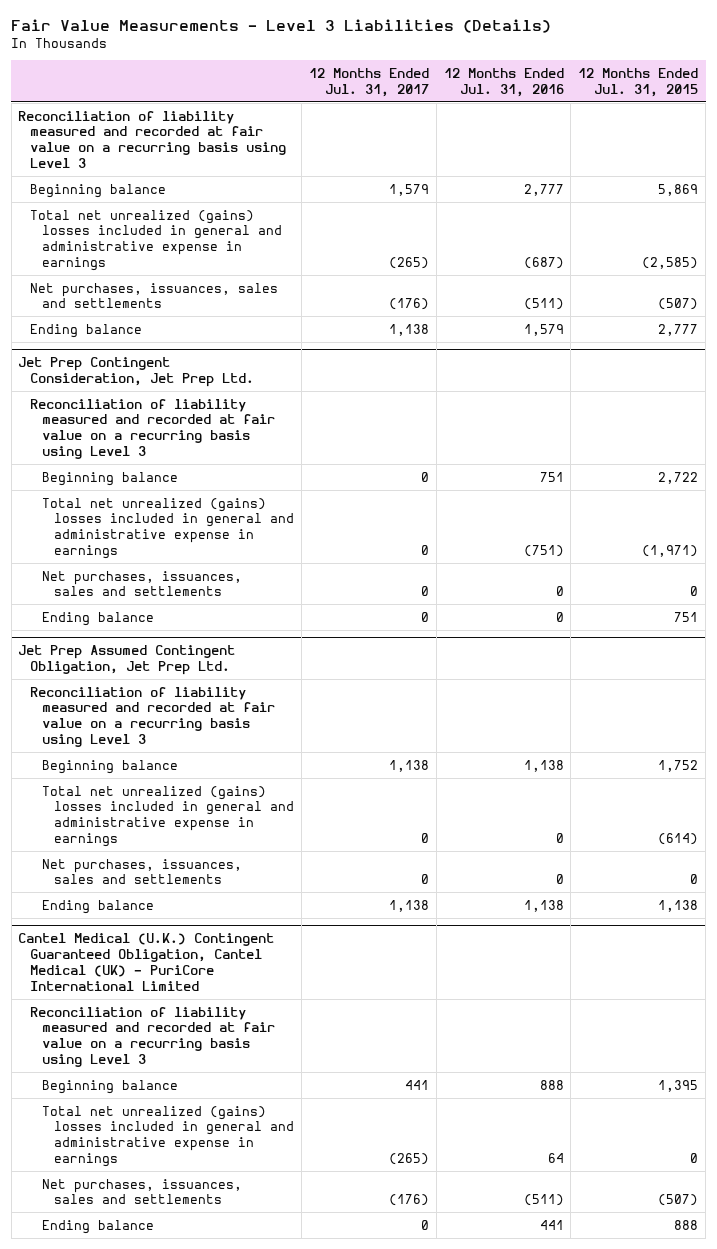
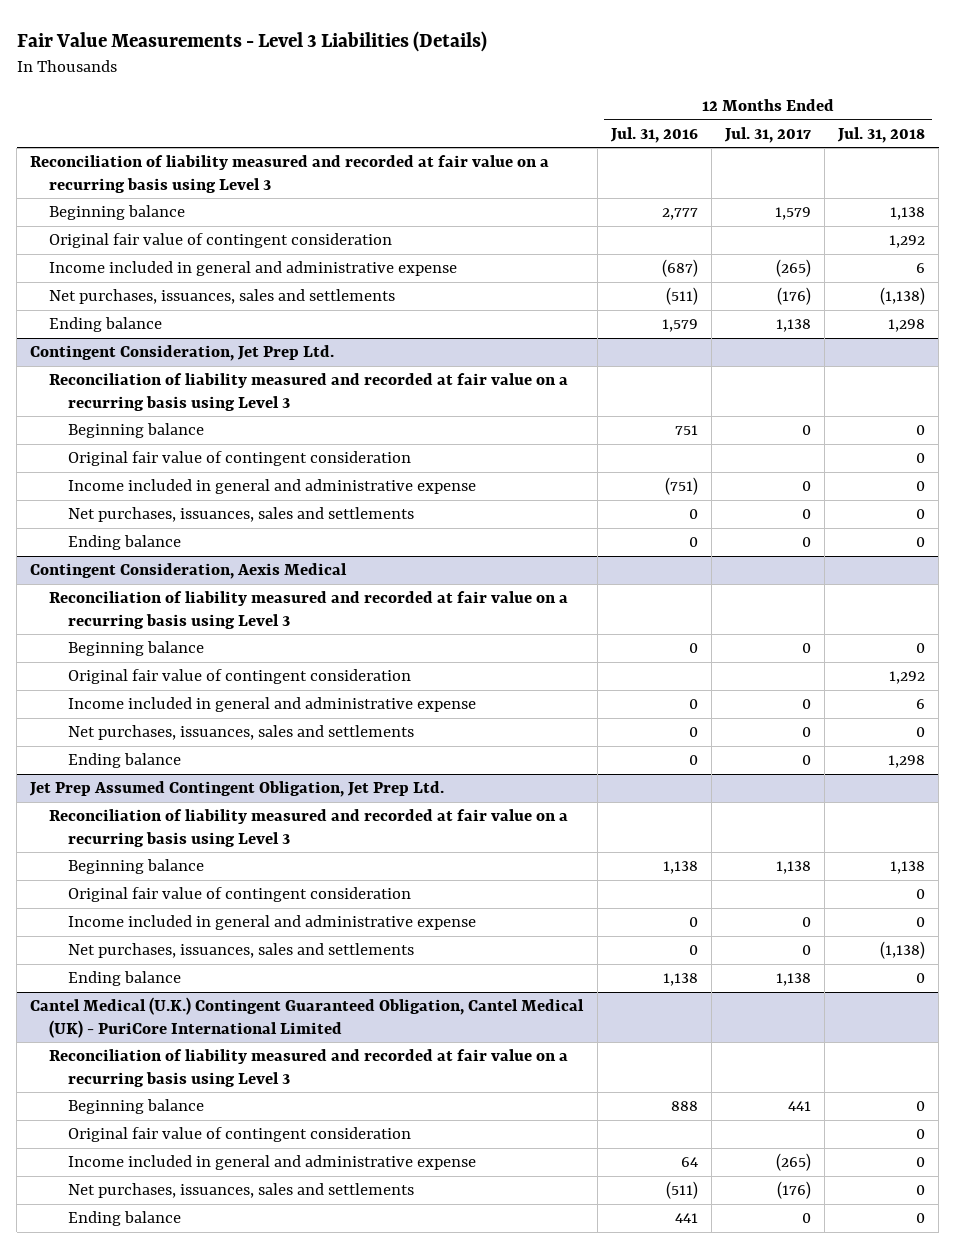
- | 12 Months Ended Jul. 31, 2017 | 12 Months Ended Jul. 31, 2016 | 12 Months Ended Jul. 31, 2015
+ | 12 Months Ended Jul. 31, 2016 | 12 Months Ended Jul. 31, 2017 | 12 Months Ended Jul. 31, 2018
- Total net unrealized (gains) losses included in general and administrative expense in earnings | (265) | (687) | (2,585)
+ Original fair value of contingent consideration | | | 1,292
+ Income included in general and administrative expense | (687) | (265) | 6
- Jet Prep Contingent Consideration, Jet Prep Ltd.
+ Contingent Consideration, Jet Prep Ltd.
- Total net unrealized (gains) losses included in general and administrative expense in earnings | 0 | (751) | (1,971)
+ Original fair value of contingent consideration | | | 0
+ Income included in general and administrative expense | (751) | 0 | 0
+ Contingent Consideration, Aexis Medical
+ Reconciliation of liability measured and recorded at fair value on a recurring basis using Level 3
+ Beginning balance | 0 | 0 | 0
+ Original fair value of contingent consideration | | | 1,292
+ Income included in general and administrative expense | 0 | 0 | 6
+ Net purchases, issuances, sales and settlements | 0 | 0 | 0
+ Ending balance | 0 | 0 | 1,298
@ Jet Prep Assumed Contingent Obligation, Jet Prep Ltd.
- Total net unrealized (gains) losses included in general and administrative expense in earnings | 0 | 0 | (614)
+ Original fair value of contingent consideration | | | 0
+ Income included in general and administrative expense | 0 | 0 | 0
@ Cantel Medical (U.K.) Contingent Guaranteed Obligation, Cantel Medical (UK) - PuriCore International Limited
- Total net unrealized (gains) losses included in general and administrative expense in earnings | (265) | 64 | 0
+ Original fair value of contingent consideration | | | 0
+ Income included in general and administrative expense | 64 | (265) | 0

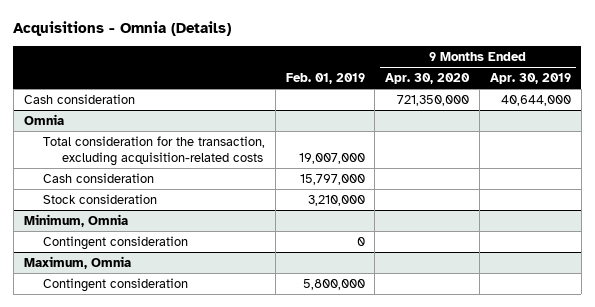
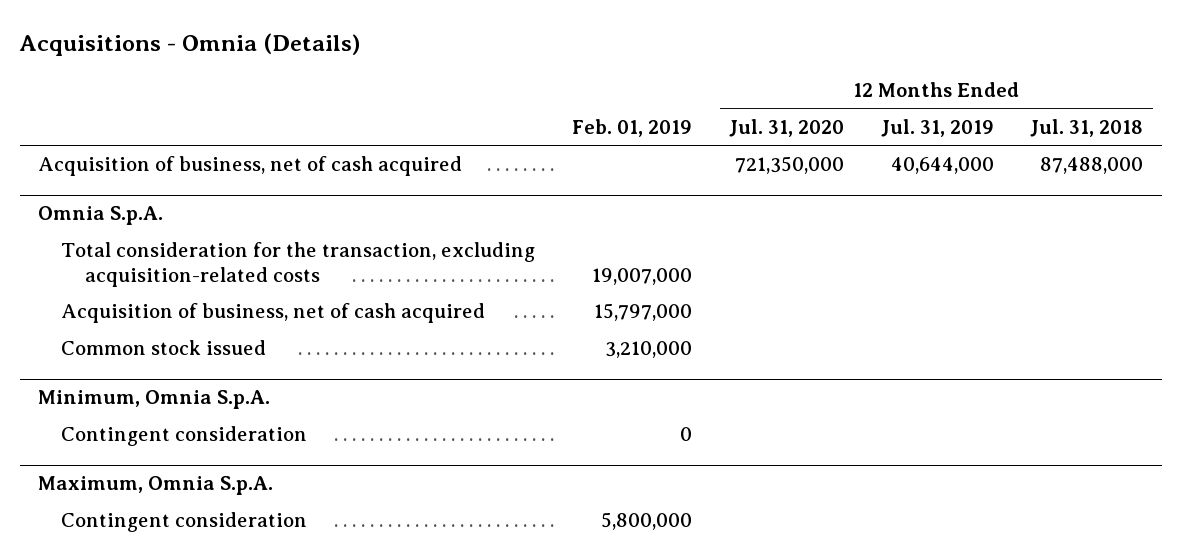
- | Feb. 01, 2019 | 9 Months Ended Apr. 30, 2020 | 9 Months Ended Apr. 30, 2019
+ | Feb. 01, 2019 | 12 Months Ended Jul. 31, 2020 | 12 Months Ended Jul. 31, 2019 | 12 Months Ended Jul. 31, 2018
- Cash consideration | | 721,350,000 | 40,644,000
- Omnia
+ Acquisition of business, net of cash acquired | | 721,350,000 | 40,644,000 | 87,488,000
+ Omnia S.p.A.
- Cash consideration | 15,797,000 | |
- Stock consideration | 3,210,000 | |
- Minimum, Omnia
+ Acquisition of business, net of cash acquired | 15,797,000 | | |
+ Common stock issued | 3,210,000 | | |
+ Minimum, Omnia S.p.A.
- Maximum, Omnia
+ Maximum, Omnia S.p.A.

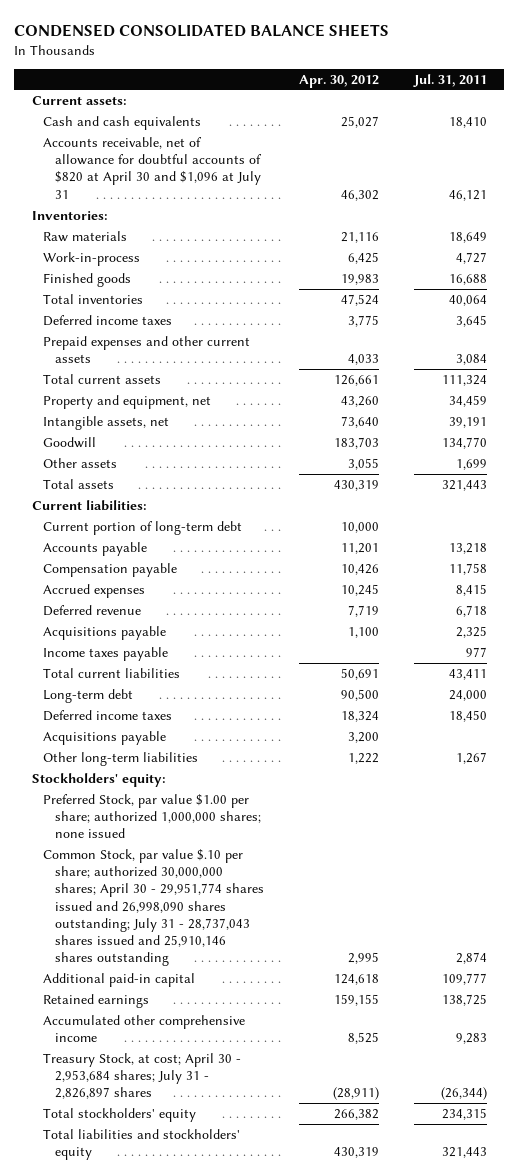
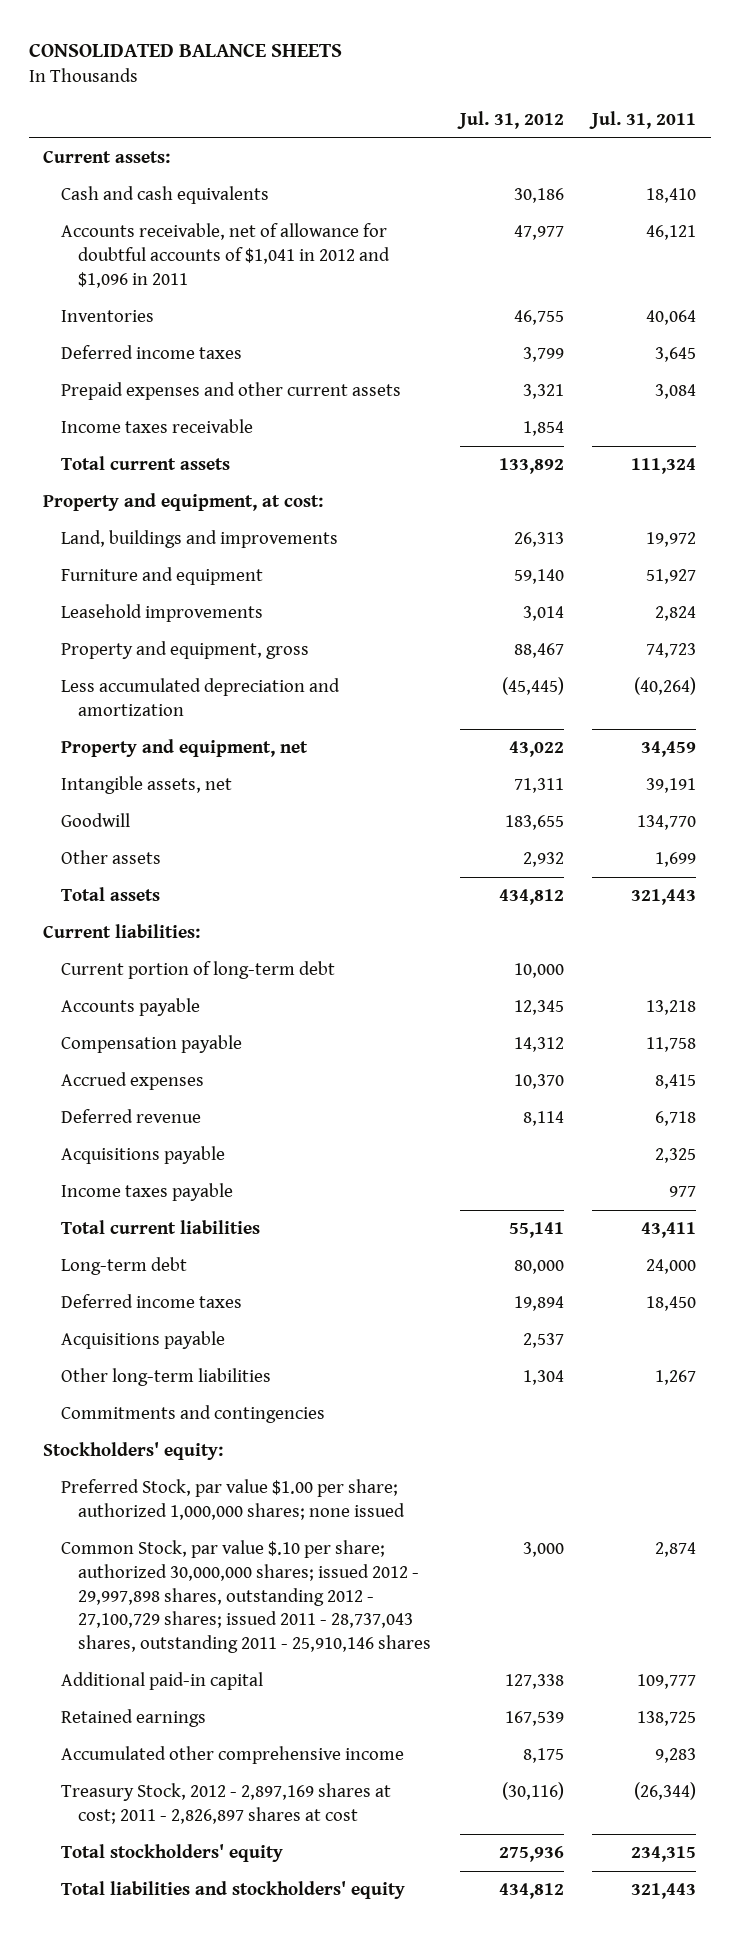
- CONDENSED CONSOLIDATED BALANCE SHEETS
+ CONSOLIDATED BALANCE SHEETS
- | Apr. 30, 2012 | Jul. 31, 2011
+ | Jul. 31, 2012 | Jul. 31, 2011
- Accounts receivable, net of allowance for doubtful accounts of $820 at April 30 and $1,096 at July 31 | 46,302 | 46,121
- Inventories:
- Raw materials | 21,116 | 18,649
- Work-in-process | 6,425 | 4,727
- Finished goods | 19,983 | 16,688
- Total inventories | 47,524 | 40,064
+ Accounts receivable, net of allowance for doubtful accounts of $1,041 in 2012 and $1,096 in 2011 | 47,977 | 46,121
+ Inventories | 46,755 | 40,064
+ Income taxes receivable | 1,854 |
+ Property and equipment, at cost:
+ Land, buildings and improvements | 26,313 | 19,972
+ Furniture and equipment | 59,140 | 51,927
+ Leasehold improvements | 3,014 | 2,824
+ Property and equipment, gross | 88,467 | 74,723
+ Less accumulated depreciation and amortization | (45,445) | (40,264)
+ Commitments and contingencies
- Common Stock, par value $.10 per share; authorized 30,000,000 shares; April 30 - 29,951,774 shares issued and 26,998,090 shares outstanding; July 31 - 28,737,043 shares issued and 25,910,146 shares outstanding | 2,995 | 2,874
+ Common Stock, par value $.10 per share; authorized 30,000,000 shares; issued 2012 - 29,997,898 shares, outstanding 2012 - 27,100,729 shares; issued 2011 - 28,737,043 shares, outstanding 2011 - 25,910,146 shares | 3,000 | 2,874
- Treasury Stock, at cost; April 30 - 2,953,684 shares; July 31 - 2,826,897 shares | (28,911) | (26,344)
+ Treasury Stock, 2012 - 2,897,169 shares at cost; 2011 - 2,826,897 shares at cost | (30,116) | (26,344)

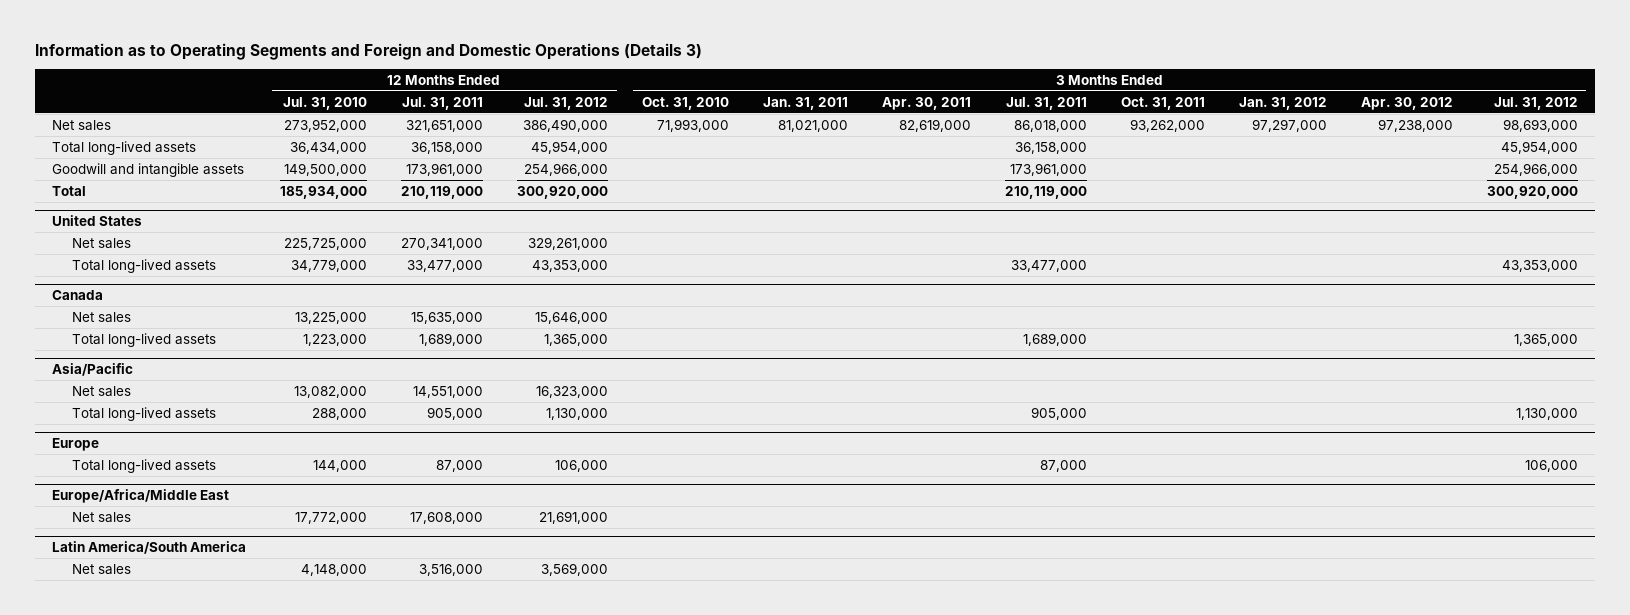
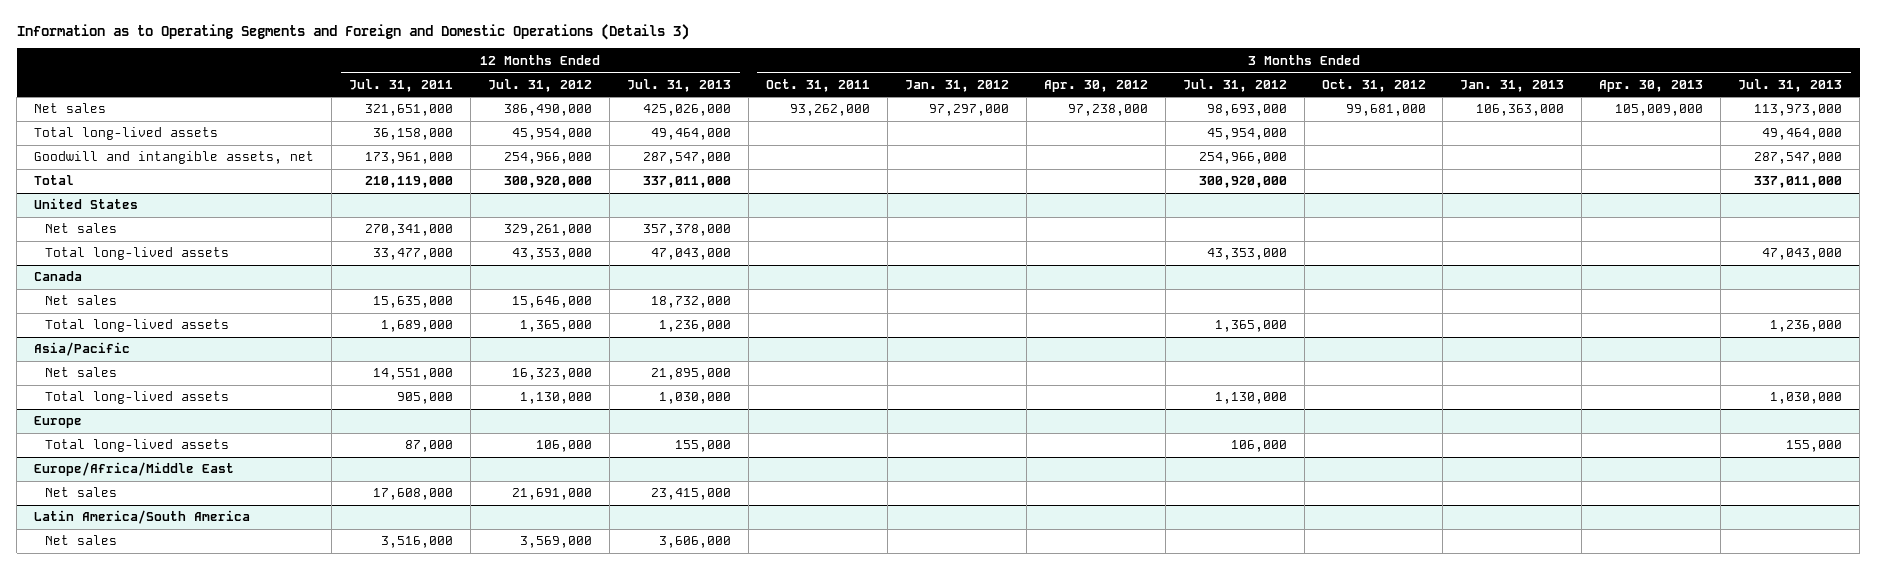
- | 12 Months Ended Jul. 31, 2010 | 12 Months Ended Jul. 31, 2011 | 12 Months Ended Jul. 31, 2012 | 3 Months Ended Oct. 31, 2010 | 3 Months Ended Jan. 31, 2011 | 3 Months Ended Apr. 30, 2011 | 3 Months Ended Jul. 31, 2011 | 3 Months Ended Oct. 31, 2011 | 3 Months Ended Jan. 31, 2012 | 3 Months Ended Apr. 30, 2012 | 3 Months Ended Jul. 31, 2012
+ | 12 Months Ended Jul. 31, 2011 | 12 Months Ended Jul. 31, 2012 | 12 Months Ended Jul. 31, 2013 | 3 Months Ended Oct. 31, 2011 | 3 Months Ended Jan. 31, 2012 | 3 Months Ended Apr. 30, 2012 | 3 Months Ended Jul. 31, 2012 | 3 Months Ended Oct. 31, 2012 | 3 Months Ended Jan. 31, 2013 | 3 Months Ended Apr. 30, 2013 | 3 Months Ended Jul. 31, 2013
- Goodwill and intangible assets | 149,500,000 | 173,961,000 | 254,966,000 | | | | 173,961,000 | | | | 254,966,000
+ Goodwill and intangible assets, net | 173,961,000 | 254,966,000 | 287,547,000 | | | | 254,966,000 | | | | 287,547,000

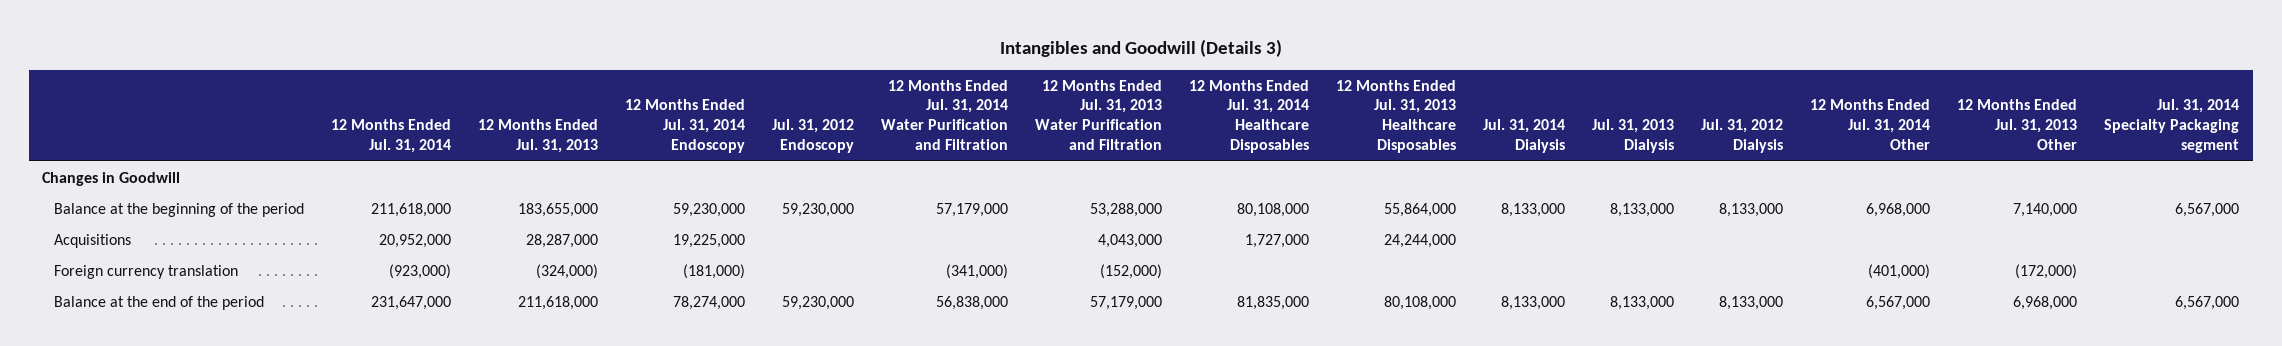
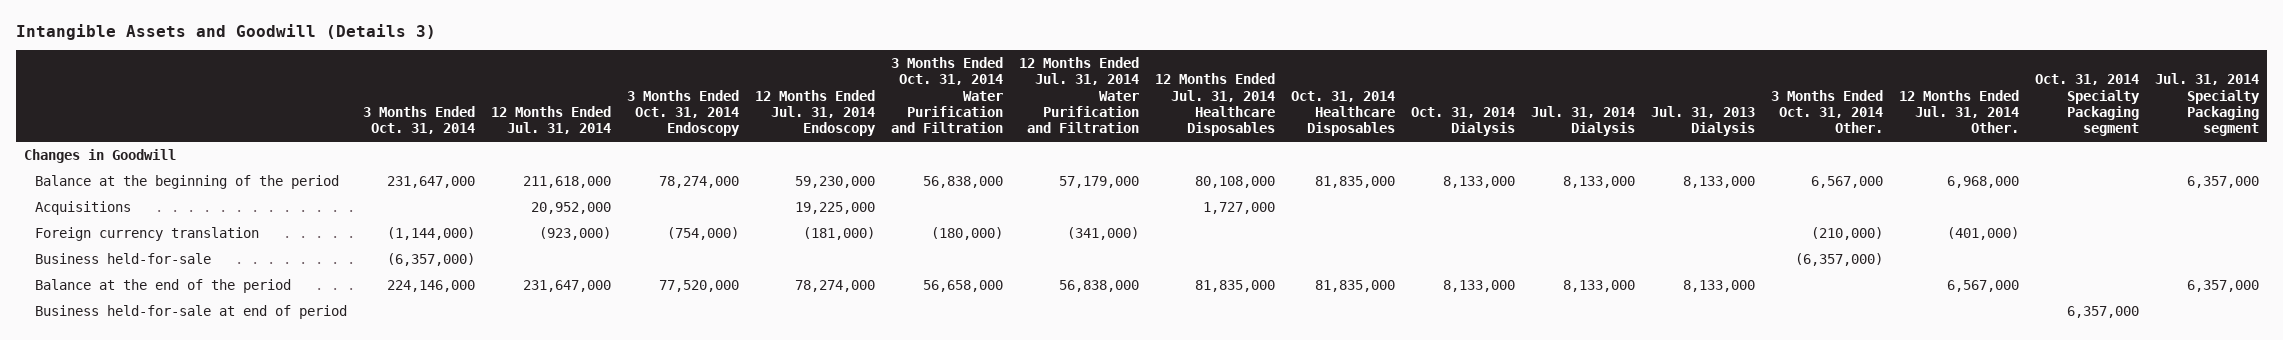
- Intangibles and Goodwill (Details 3)
+ Intangible Assets and Goodwill (Details 3)
- | 12 Months Ended Jul. 31, 2014 | 12 Months Ended Jul. 31, 2013 | 12 Months Ended Jul. 31, 2014 Endoscopy | Jul. 31, 2012 Endoscopy | 12 Months Ended Jul. 31, 2014 Water Purification and Filtration | 12 Months Ended Jul. 31, 2013 Water Purification and Filtration | 12 Months Ended Jul. 31, 2014 Healthcare Disposables | 12 Months Ended Jul. 31, 2013 Healthcare Disposables | Jul. 31, 2014 Dialysis | Jul. 31, 2013 Dialysis | Jul. 31, 2012 Dialysis | 12 Months Ended Jul. 31, 2014 Other | 12 Months Ended Jul. 31, 2013 Other | Jul. 31, 2014 Specialty Packaging segment
+ | 3 Months Ended Oct. 31, 2014 | 12 Months Ended Jul. 31, 2014 | 3 Months Ended Oct. 31, 2014 Endoscopy | 12 Months Ended Jul. 31, 2014 Endoscopy | 3 Months Ended Oct. 31, 2014 Water Purification and Filtration | 12 Months Ended Jul. 31, 2014 Water Purification and Filtration | 12 Months Ended Jul. 31, 2014 Healthcare Disposables | Oct. 31, 2014 Healthcare Disposables | Oct. 31, 2014 Dialysis | Jul. 31, 2014 Dialysis | Jul. 31, 2013 Dialysis | 3 Months Ended Oct. 31, 2014 Other. | 12 Months Ended Jul. 31, 2014 Other. | Oct. 31, 2014 Specialty Packaging segment | Jul. 31, 2014 Specialty Packaging segment
- Balance at the beginning of the period | 211,618,000 | 183,655,000 | 59,230,000 | 59,230,000 | 57,179,000 | 53,288,000 | 80,108,000 | 55,864,000 | 8,133,000 | 8,133,000 | 8,133,000 | 6,968,000 | 7,140,000 | 6,567,000
+ Balance at the beginning of the period | 231,647,000 | 211,618,000 | 78,274,000 | 59,230,000 | 56,838,000 | 57,179,000 | 80,108,000 | 81,835,000 | 8,133,000 | 8,133,000 | 8,133,000 | 6,567,000 | 6,968,000 | | 6,357,000
- Balance at the end of the period | 231,647,000 | 211,618,000 | 78,274,000 | 59,230,000 | 56,838,000 | 57,179,000 | 81,835,000 | 80,108,000 | 8,133,000 | 8,133,000 | 8,133,000 | 6,567,000 | 6,968,000 | 6,567,000
+ Business held-for-sale | (6,357,000) | | | | | | | | | | | (6,357,000) | | |
+ Balance at the end of the period | 224,146,000 | 231,647,000 | 77,520,000 | 78,274,000 | 56,658,000 | 56,838,000 | 81,835,000 | 81,835,000 | 8,133,000 | 8,133,000 | 8,133,000 | | 6,567,000 | | 6,357,000
+ Business held-for-sale at end of period | | | | | | | | | | | | | | 6,357,000 |

